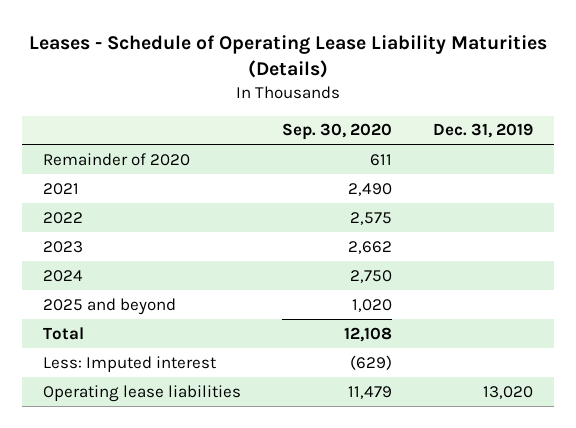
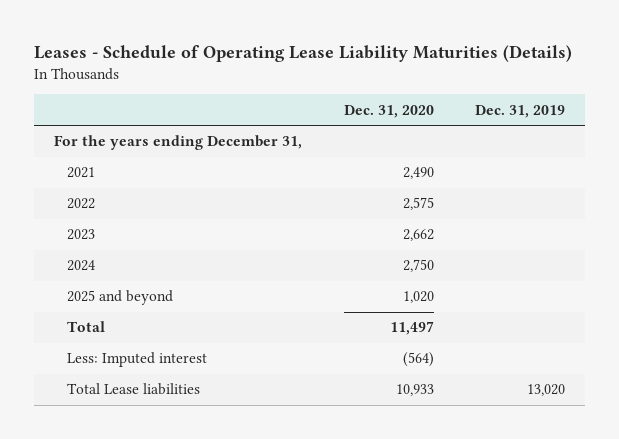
- | Sep. 30, 2020 | Dec. 31, 2019
+ | Dec. 31, 2020 | Dec. 31, 2019
- Remainder of 2020 | 611 |
+ For the years ending December 31,
- Operating lease liabilities | 11,479 | 13,020
+ Total Lease liabilities | 10,933 | 13,020

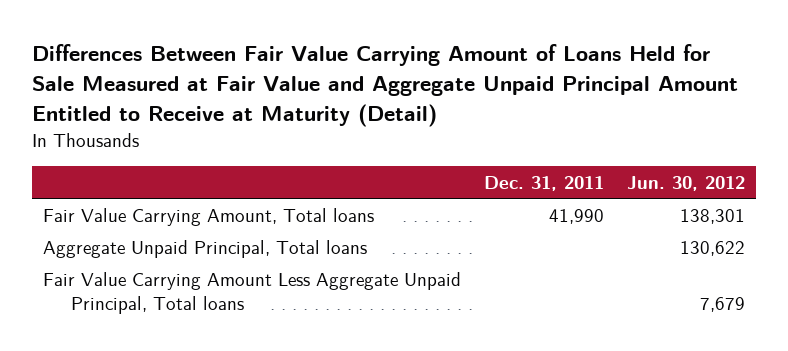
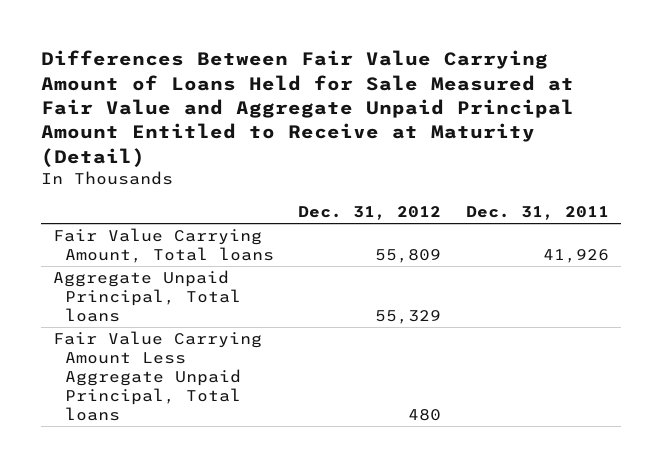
- | Dec. 31, 2011 | Jun. 30, 2012
+ | Dec. 31, 2012 | Dec. 31, 2011
- Fair Value Carrying Amount, Total loans | 41,990 | 138,301
+ Fair Value Carrying Amount, Total loans | 55,809 | 41,926

